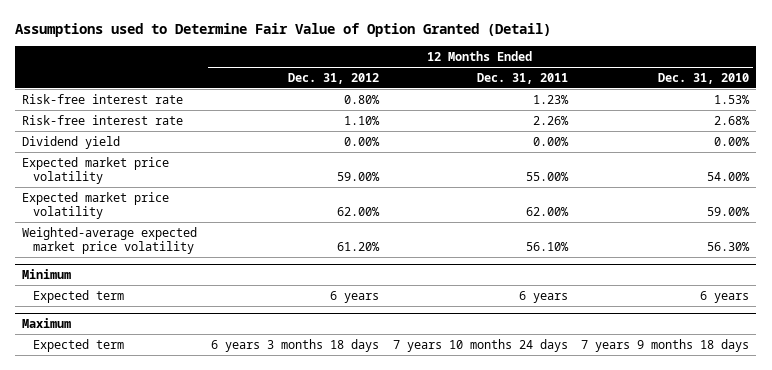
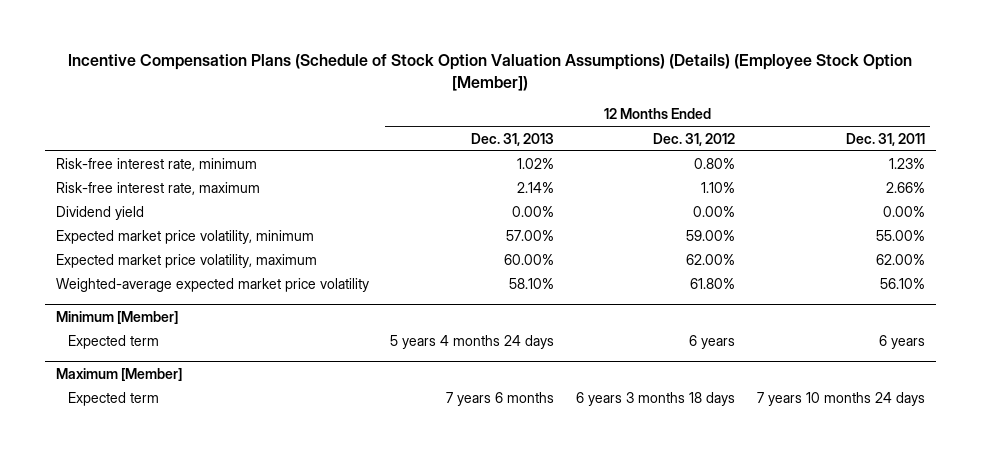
- Assumptions used to Determine Fair Value of Option Granted (Detail)
+ Incentive Compensation Plans (Schedule of Stock Option Valuation Assumptions) (Details) (Employee Stock Option [Member])
- | 12 Months Ended Dec. 31, 2012 | 12 Months Ended Dec. 31, 2011 | 12 Months Ended Dec. 31, 2010
+ | 12 Months Ended Dec. 31, 2013 | 12 Months Ended Dec. 31, 2012 | 12 Months Ended Dec. 31, 2011
- Risk-free interest rate | 0.80% | 1.23% | 1.53%
- Risk-free interest rate | 1.10% | 2.26% | 2.68%
+ Risk-free interest rate, minimum | 1.02% | 0.80% | 1.23%
+ Risk-free interest rate, maximum | 2.14% | 1.10% | 2.66%
- Expected market price volatility | 59.00% | 55.00% | 54.00%
- Expected market price volatility | 62.00% | 62.00% | 59.00%
- Weighted-average expected market price volatility | 61.20% | 56.10% | 56.30%
- Minimum
+ Expected market price volatility, minimum | 57.00% | 59.00% | 55.00%
+ Expected market price volatility, maximum | 60.00% | 62.00% | 62.00%
+ Weighted-average expected market price volatility | 58.10% | 61.80% | 56.10%
+ Minimum [Member]
- Maximum
+ Maximum [Member]

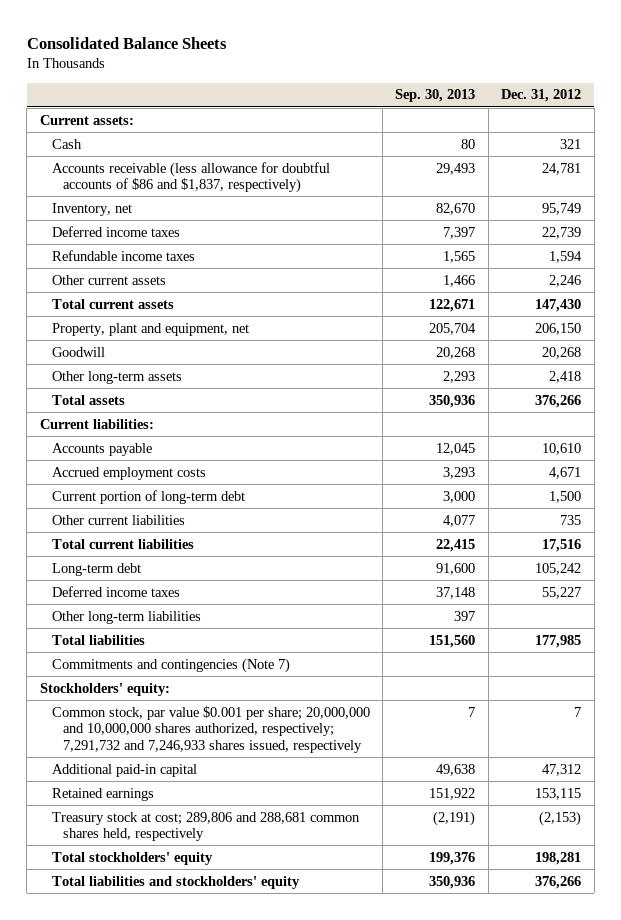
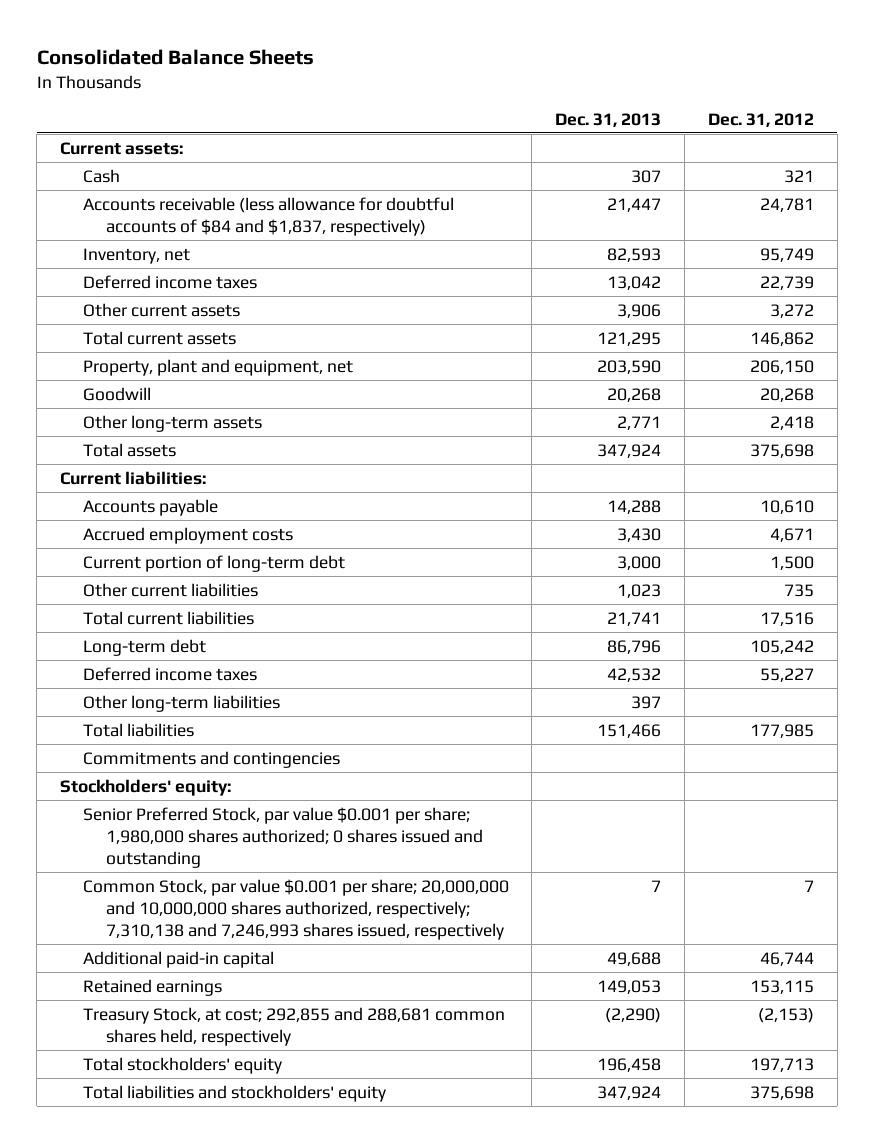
- | Sep. 30, 2013 | Dec. 31, 2012
+ | Dec. 31, 2013 | Dec. 31, 2012
- Accounts receivable (less allowance for doubtful accounts of $86 and $1,837, respectively) | 29,493 | 24,781
+ Accounts receivable (less allowance for doubtful accounts of $84 and $1,837, respectively) | 21,447 | 24,781
- Refundable income taxes | 1,565 | 1,594
- Other current assets | 1,466 | 2,246
- Total current assets | 122,671 | 147,430
+ Other current assets | 3,906 | 3,272
+ Total current assets | 121,295 | 146,862
- Total assets | 350,936 | 376,266
+ Total assets | 347,924 | 375,698
- Commitments and contingencies (Note 7)
+ Commitments and contingencies
- Common stock, par value $0.001 per share; 20,000,000 and 10,000,000 shares authorized, respectively; 7,291,732 and 7,246,933 shares issued, respectively | 7 | 7
- Additional paid-in capital | 49,638 | 47,312
+ Senior Preferred Stock, par value $0.001 per share; 1,980,000 shares authorized; 0 shares issued and outstanding
+ Common Stock, par value $0.001 per share; 20,000,000 and 10,000,000 shares authorized, respectively; 7,310,138 and 7,246,993 shares issued, respectively | 7 | 7
+ Additional paid-in capital | 49,688 | 46,744
- Treasury stock at cost; 289,806 and 288,681 common shares held, respectively | (2,191) | (2,153)
- Total stockholders' equity | 199,376 | 198,281
- Total liabilities and stockholders' equity | 350,936 | 376,266
+ Treasury Stock, at cost; 292,855 and 288,681 common shares held, respectively | (2,290) | (2,153)
+ Total stockholders' equity | 196,458 | 197,713
+ Total liabilities and stockholders' equity | 347,924 | 375,698

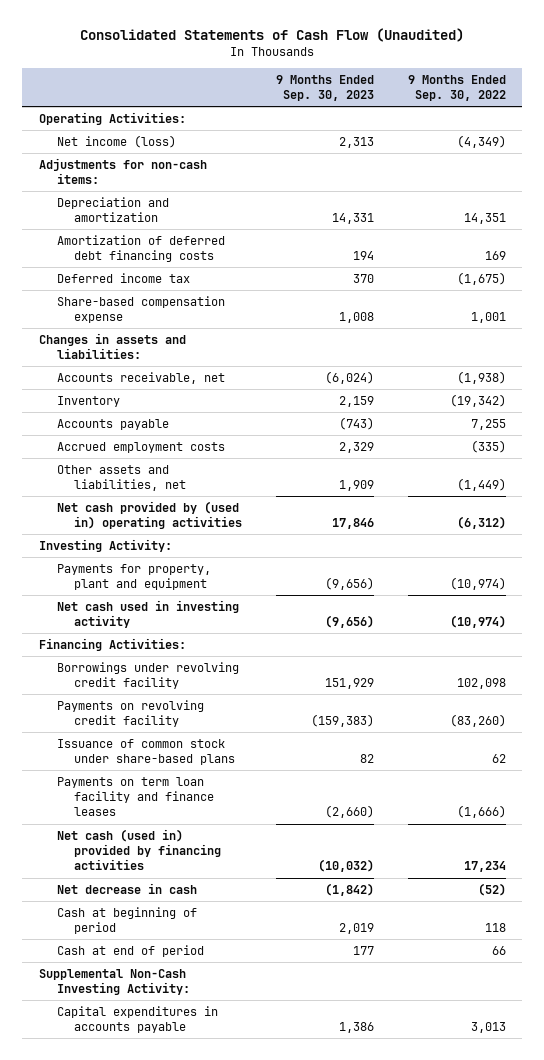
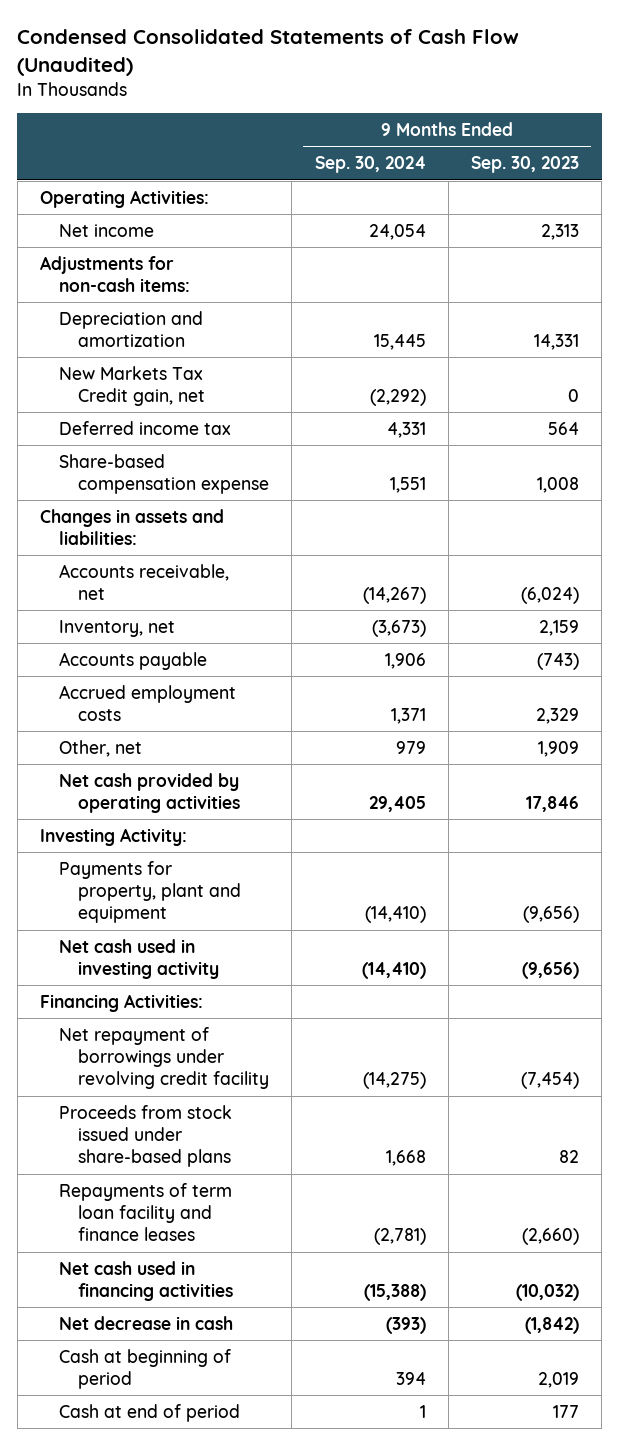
- Consolidated Statements of Cash Flow (Unaudited)
+ Condensed Consolidated Statements of Cash Flow (Unaudited)
- | 9 Months Ended Sep. 30, 2023 | 9 Months Ended Sep. 30, 2022
+ | 9 Months Ended Sep. 30, 2024 | 9 Months Ended Sep. 30, 2023
- Net income (loss) | 2,313 | (4,349)
+ Net income | 24,054 | 2,313
- Amortization of deferred debt financing costs | 194 | 169
- Deferred income tax | 370 | (1,675)
+ New Markets Tax Credit gain, net | (2,292) | 0
+ Deferred income tax | 4,331 | 564
- Inventory | 2,159 | (19,342)
+ Inventory, net | (3,673) | 2,159
- Other assets and liabilities, net | 1,909 | (1,449)
- Net cash provided by (used in) operating activities | 17,846 | (6,312)
+ Other, net | 979 | 1,909
+ Net cash provided by operating activities | 29,405 | 17,846
- Borrowings under revolving credit facility | 151,929 | 102,098
- Payments on revolving credit facility | (159,383) | (83,260)
- Issuance of common stock under share-based plans | 82 | 62
- Payments on term loan facility and finance leases | (2,660) | (1,666)
- Net cash (used in) provided by financing activities | (10,032) | 17,234
+ Net repayment of borrowings under revolving credit facility | (14,275) | (7,454)
+ Proceeds from stock issued under share-based plans | 1,668 | 82
+ Repayments of term loan facility and finance leases | (2,781) | (2,660)
+ Net cash used in financing activities | (15,388) | (10,032)
- Supplemental Non-Cash Investing Activity:
- Capital expenditures in accounts payable | 1,386 | 3,013

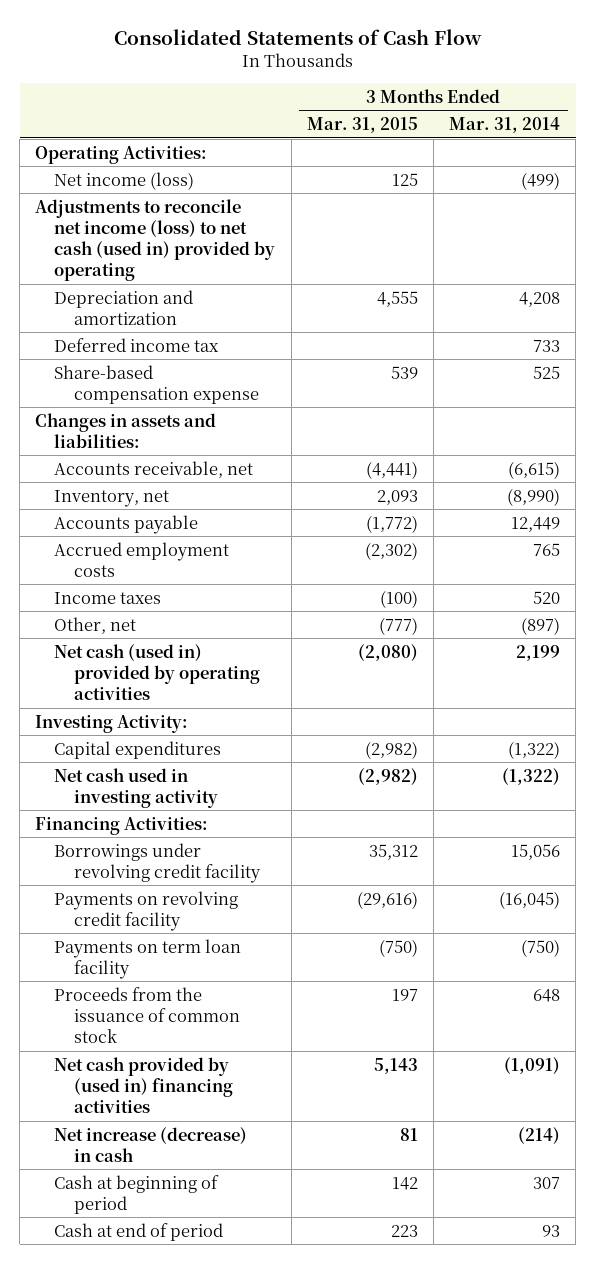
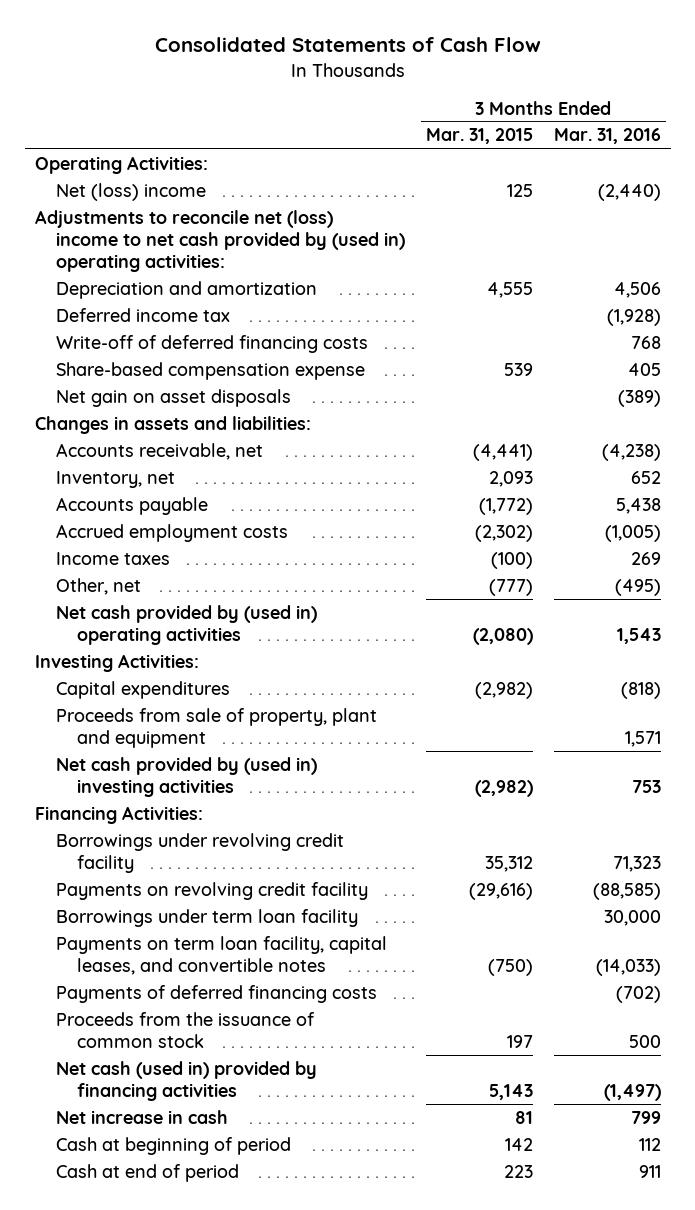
- | 3 Months Ended Mar. 31, 2015 | 3 Months Ended Mar. 31, 2014
+ | 3 Months Ended Mar. 31, 2015 | 3 Months Ended Mar. 31, 2016
- Net income (loss) | 125 | (499)
- Adjustments to reconcile net income (loss) to net cash (used in) provided by operating
+ Net (loss) income | 125 | (2,440)
+ Adjustments to reconcile net (loss) income to net cash provided by (used in) operating activities:
+ Write-off of deferred financing costs | | 768
+ Net gain on asset disposals | | (389)
- Net cash (used in) provided by operating activities | (2,080) | 2,199
- Investing Activity:
+ Net cash provided by (used in) operating activities | (2,080) | 1,543
+ Investing Activities:
- Net cash used in investing activity | (2,982) | (1,322)
+ Proceeds from sale of property, plant and equipment | | 1,571
+ Net cash provided by (used in) investing activities | (2,982) | 753
- Payments on term loan facility | (750) | (750)
+ Borrowings under term loan facility | | 30,000
+ Payments on term loan facility, capital leases, and convertible notes | (750) | (14,033)
+ Payments of deferred financing costs | | (702)
- Net cash provided by (used in) financing activities | 5,143 | (1,091)
- Net increase (decrease) in cash | 81 | (214)
+ Net cash (used in) provided by financing activities | 5,143 | (1,497)
+ Net increase in cash | 81 | 799

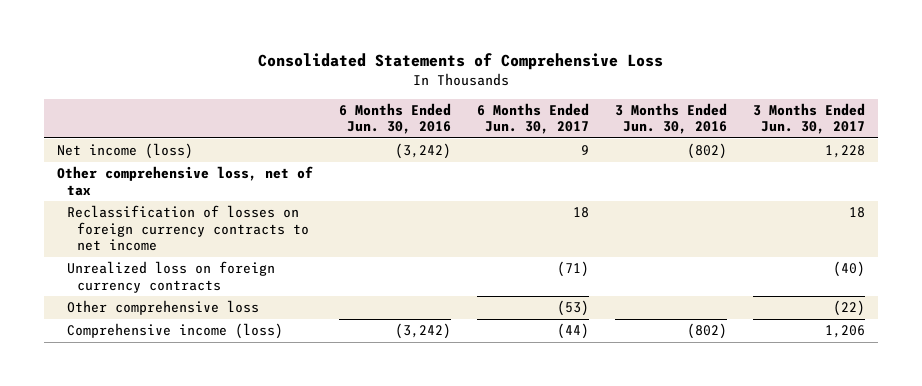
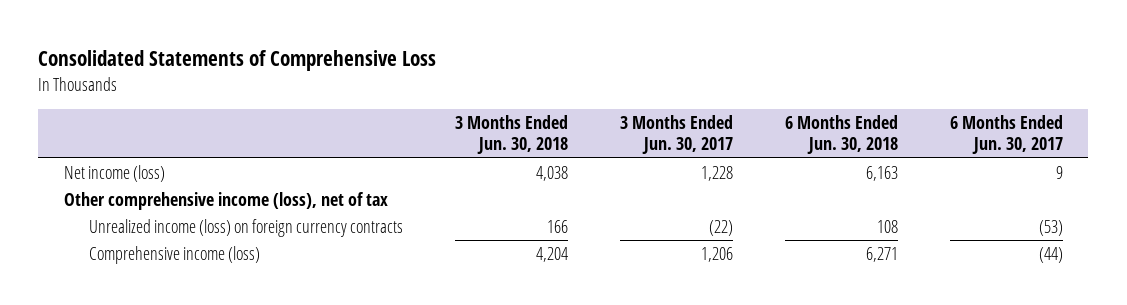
- | 6 Months Ended Jun. 30, 2016 | 6 Months Ended Jun. 30, 2017 | 3 Months Ended Jun. 30, 2016 | 3 Months Ended Jun. 30, 2017
+ | 3 Months Ended Jun. 30, 2018 | 3 Months Ended Jun. 30, 2017 | 6 Months Ended Jun. 30, 2018 | 6 Months Ended Jun. 30, 2017
- Other comprehensive loss, net of tax
- Reclassification of losses on foreign currency contracts to net income | | 18 | | 18
- Unrealized loss on foreign currency contracts | | (71) | | (40)
- Other comprehensive loss | | (53) | | (22)
+ Other comprehensive income (loss), net of tax
+ Unrealized income (loss) on foreign currency contracts | 166 | (22) | 108 | (53)

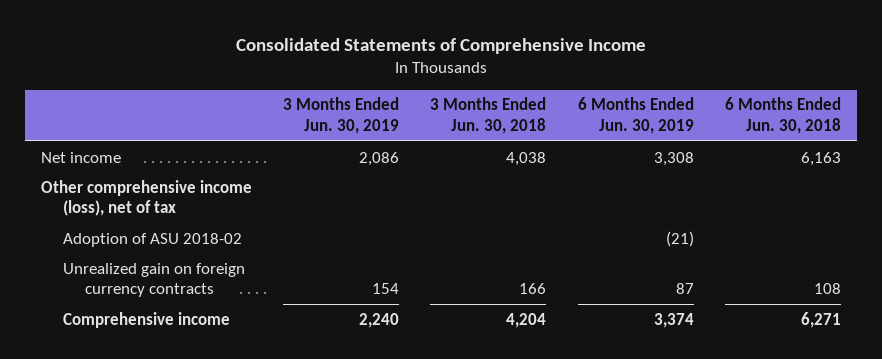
- Consolidated Statements of Comprehensive Loss
+ Consolidated Statements of Comprehensive Income
- | 3 Months Ended Jun. 30, 2018 | 3 Months Ended Jun. 30, 2017 | 6 Months Ended Jun. 30, 2018 | 6 Months Ended Jun. 30, 2017
+ | 3 Months Ended Jun. 30, 2019 | 3 Months Ended Jun. 30, 2018 | 6 Months Ended Jun. 30, 2019 | 6 Months Ended Jun. 30, 2018
- Net income (loss) | 4,038 | 1,228 | 6,163 | 9
+ Net income | 2,086 | 4,038 | 3,308 | 6,163
- Unrealized income (loss) on foreign currency contracts | 166 | (22) | 108 | (53)
- Comprehensive income (loss) | 4,204 | 1,206 | 6,271 | (44)
+ Adoption of ASU 2018-02 | | | (21) |
+ Unrealized gain on foreign currency contracts | 154 | 166 | 87 | 108
+ Comprehensive income | 2,240 | 4,204 | 3,374 | 6,271

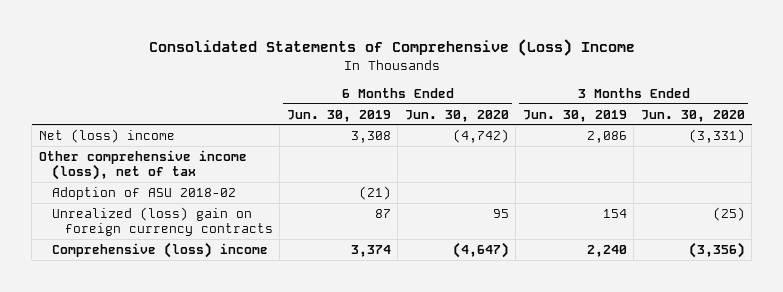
- Consolidated Statements of Comprehensive Income
+ Consolidated Statements of Comprehensive (Loss) Income
- | 3 Months Ended Jun. 30, 2019 | 3 Months Ended Jun. 30, 2018 | 6 Months Ended Jun. 30, 2019 | 6 Months Ended Jun. 30, 2018
+ | 6 Months Ended Jun. 30, 2019 | 6 Months Ended Jun. 30, 2020 | 3 Months Ended Jun. 30, 2019 | 3 Months Ended Jun. 30, 2020
- Net income | 2,086 | 4,038 | 3,308 | 6,163
+ Net (loss) income | 3,308 | (4,742) | 2,086 | (3,331)
- Unrealized gain on foreign currency contracts | 154 | 166 | 87 | 108
- Comprehensive income | 2,240 | 4,204 | 3,374 | 6,271
+ Unrealized (loss) gain on foreign currency contracts | 87 | 95 | 154 | (25)
+ Comprehensive (loss) income | 3,374 | (4,647) | 2,240 | (3,356)

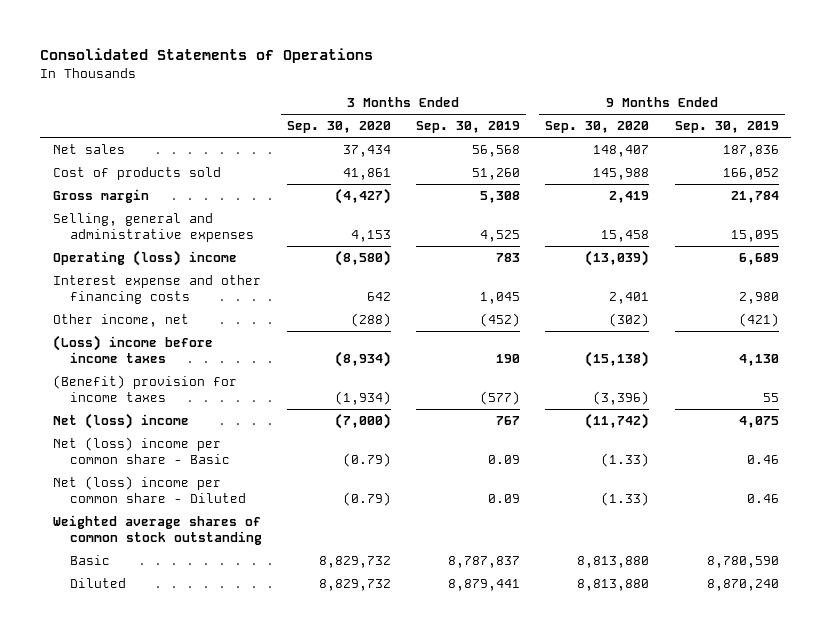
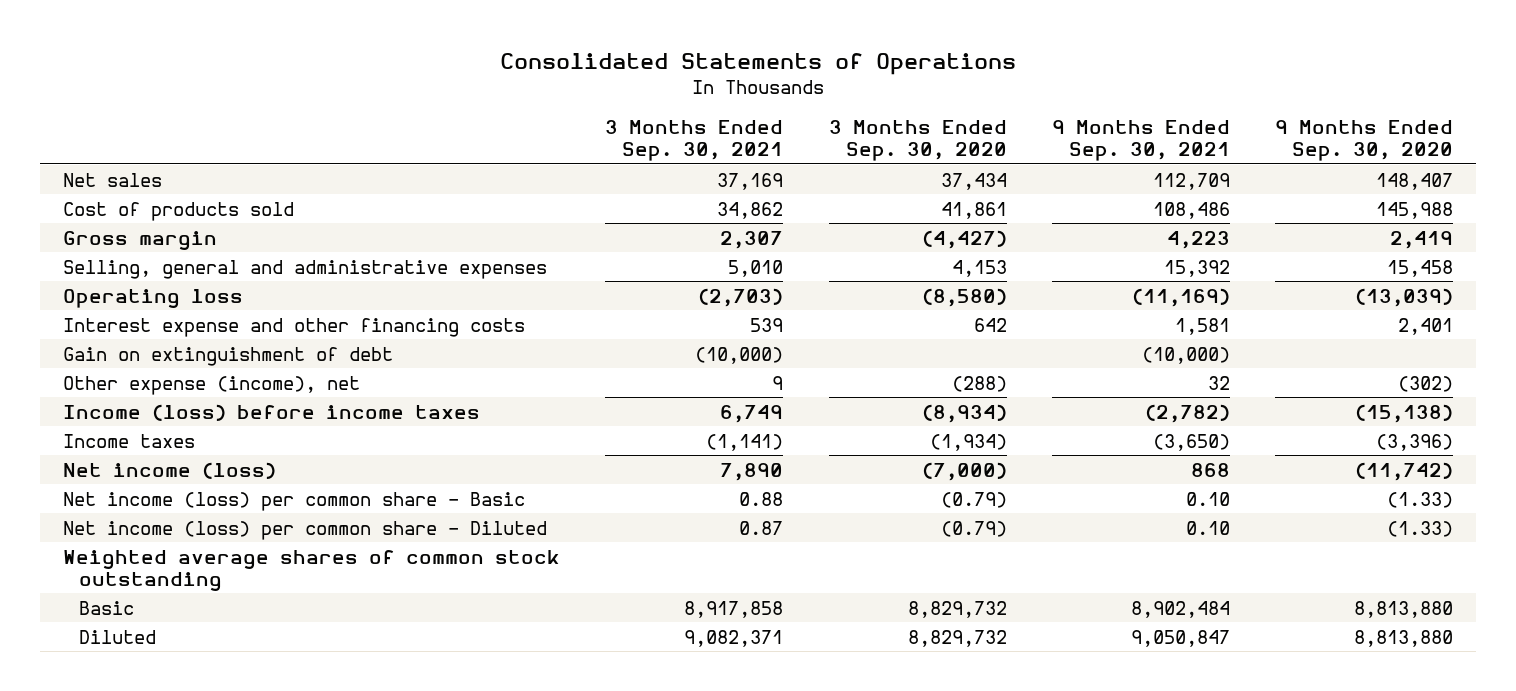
- | 3 Months Ended Sep. 30, 2020 | 3 Months Ended Sep. 30, 2019 | 9 Months Ended Sep. 30, 2020 | 9 Months Ended Sep. 30, 2019
+ | 3 Months Ended Sep. 30, 2021 | 3 Months Ended Sep. 30, 2020 | 9 Months Ended Sep. 30, 2021 | 9 Months Ended Sep. 30, 2020
- Operating (loss) income | (8,580) | 783 | (13,039) | 6,689
+ Operating loss | (2,703) | (8,580) | (11,169) | (13,039)
- Other income, net | (288) | (452) | (302) | (421)
- (Loss) income before income taxes | (8,934) | 190 | (15,138) | 4,130
- (Benefit) provision for income taxes | (1,934) | (577) | (3,396) | 55
- Net (loss) income | (7,000) | 767 | (11,742) | 4,075
- Net (loss) income per common share - Basic | (0.79) | 0.09 | (1.33) | 0.46
- Net (loss) income per common share - Diluted | (0.79) | 0.09 | (1.33) | 0.46
+ Gain on extinguishment of debt | (10,000) | | (10,000) |
+ Other expense (income), net | 9 | (288) | 32 | (302)
+ Income (loss) before income taxes | 6,749 | (8,934) | (2,782) | (15,138)
+ Income taxes | (1,141) | (1,934) | (3,650) | (3,396)
+ Net income (loss) | 7,890 | (7,000) | 868 | (11,742)
+ Net income (loss) per common share - Basic | 0.88 | (0.79) | 0.10 | (1.33)
+ Net income (loss) per common share - Diluted | 0.87 | (0.79) | 0.10 | (1.33)

